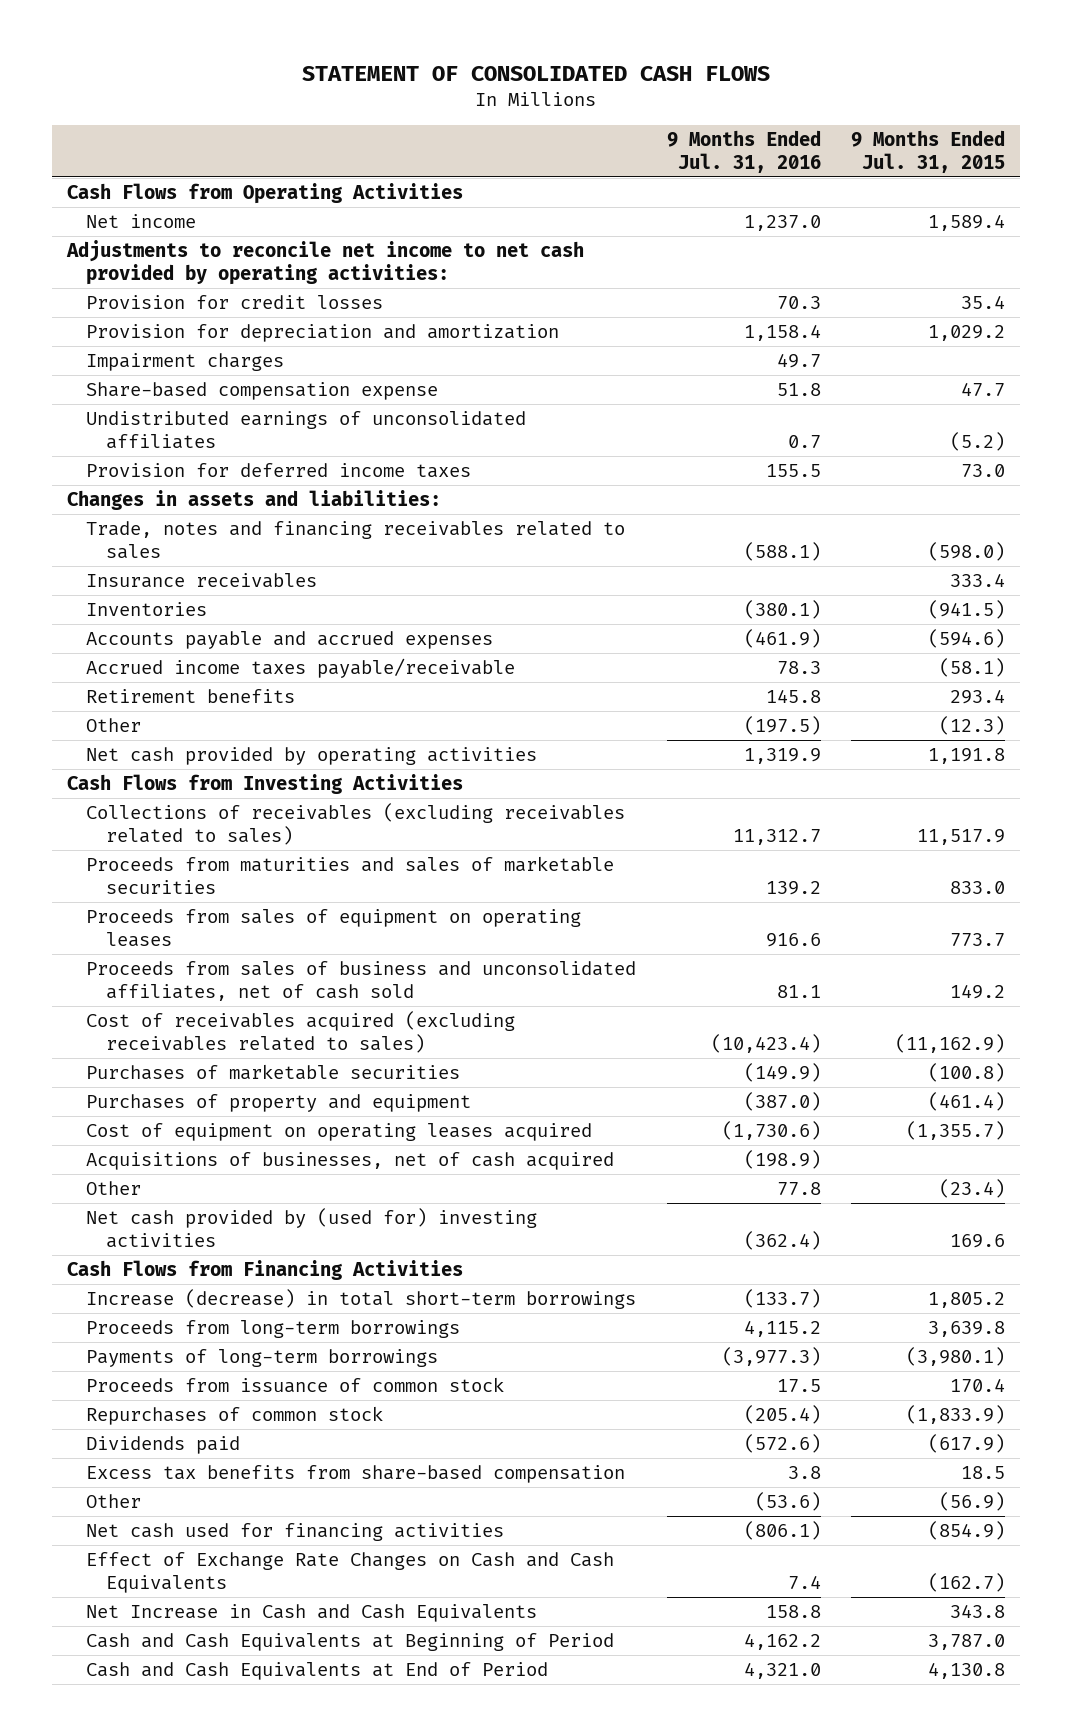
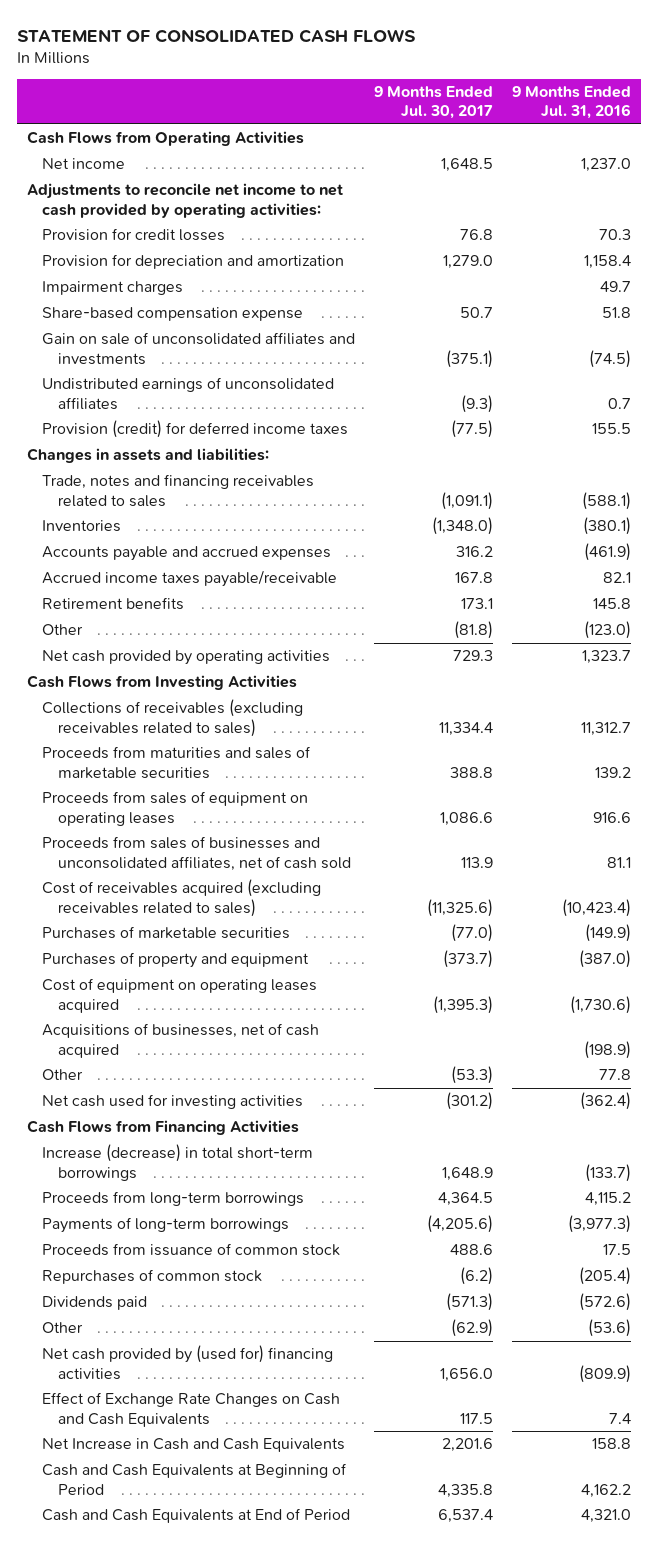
- | 9 Months Ended Jul. 31, 2016 | 9 Months Ended Jul. 31, 2015
+ | 9 Months Ended Jul. 30, 2017 | 9 Months Ended Jul. 31, 2016
+ Gain on sale of unconsolidated affiliates and investments | (375.1) | (74.5)
- Provision for deferred income taxes | 155.5 | 73.0
+ Provision (credit) for deferred income taxes | (77.5) | 155.5
- Insurance receivables | | 333.4
- Accrued income taxes payable/receivable | 78.3 | (58.1)
+ Accrued income taxes payable/receivable | 167.8 | 82.1
- Other | (197.5) | (12.3)
- Net cash provided by operating activities | 1,319.9 | 1,191.8
+ Other | (81.8) | (123.0)
+ Net cash provided by operating activities | 729.3 | 1,323.7
- Proceeds from sales of business and unconsolidated affiliates, net of cash sold | 81.1 | 149.2
+ Proceeds from sales of businesses and unconsolidated affiliates, net of cash sold | 113.9 | 81.1
- Net cash provided by (used for) investing activities | (362.4) | 169.6
+ Net cash used for investing activities | (301.2) | (362.4)
- Excess tax benefits from share-based compensation | 3.8 | 18.5
- Net cash used for financing activities | (806.1) | (854.9)
+ Net cash provided by (used for) financing activities | 1,656.0 | (809.9)

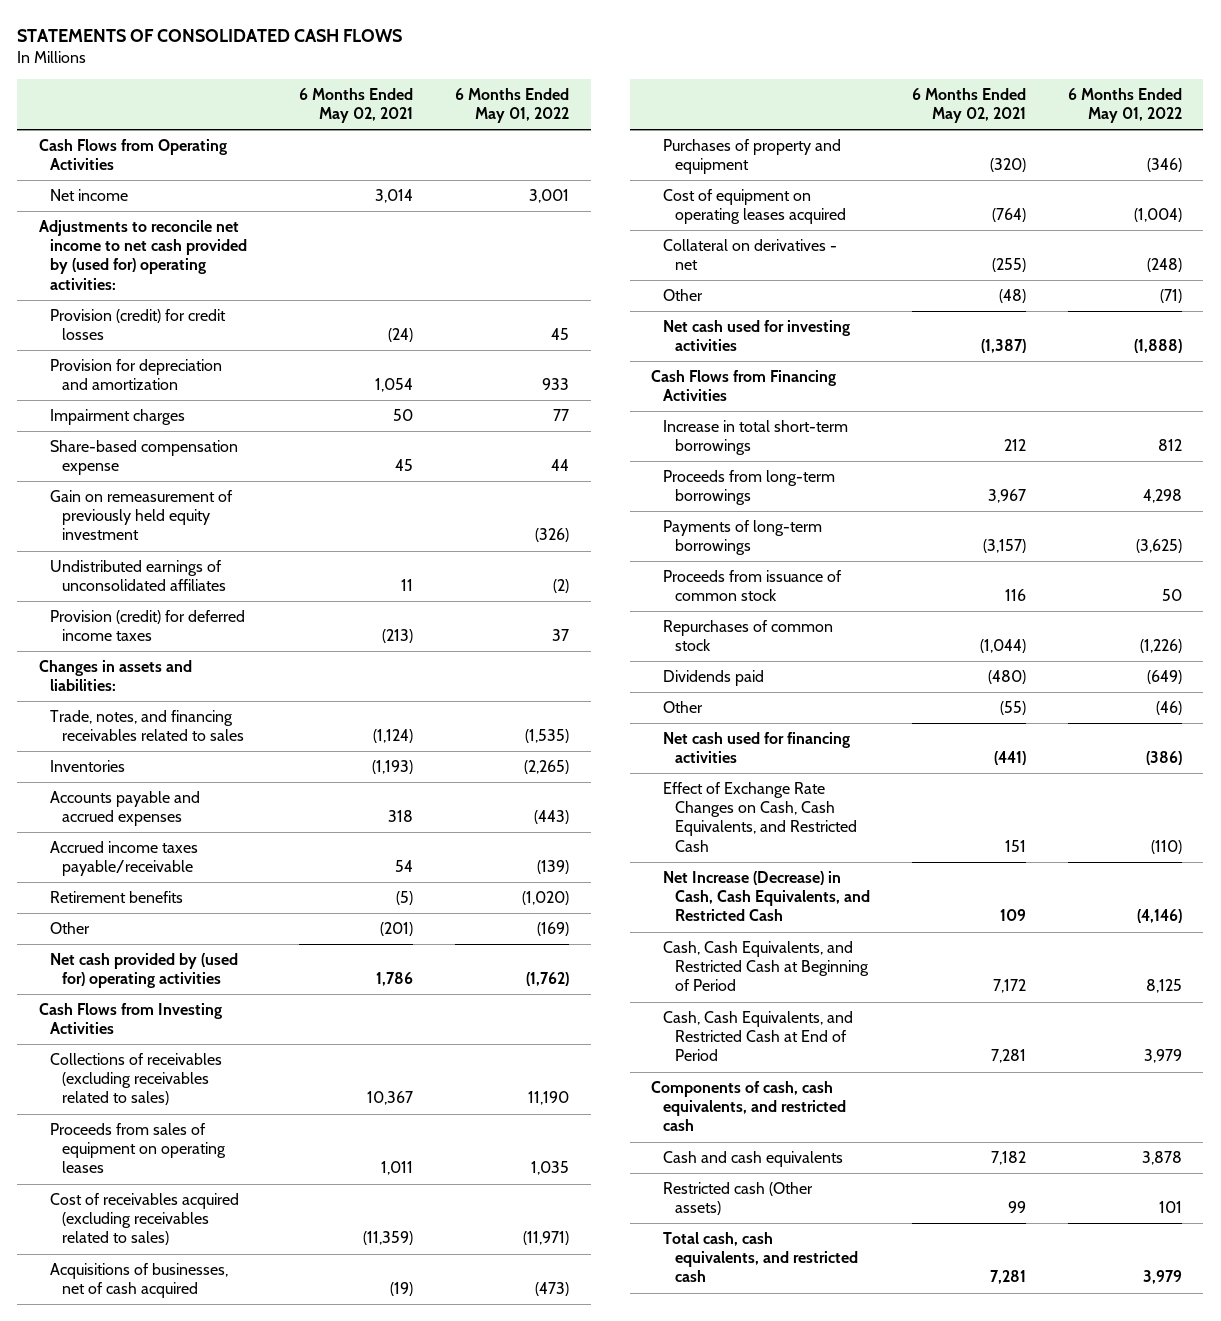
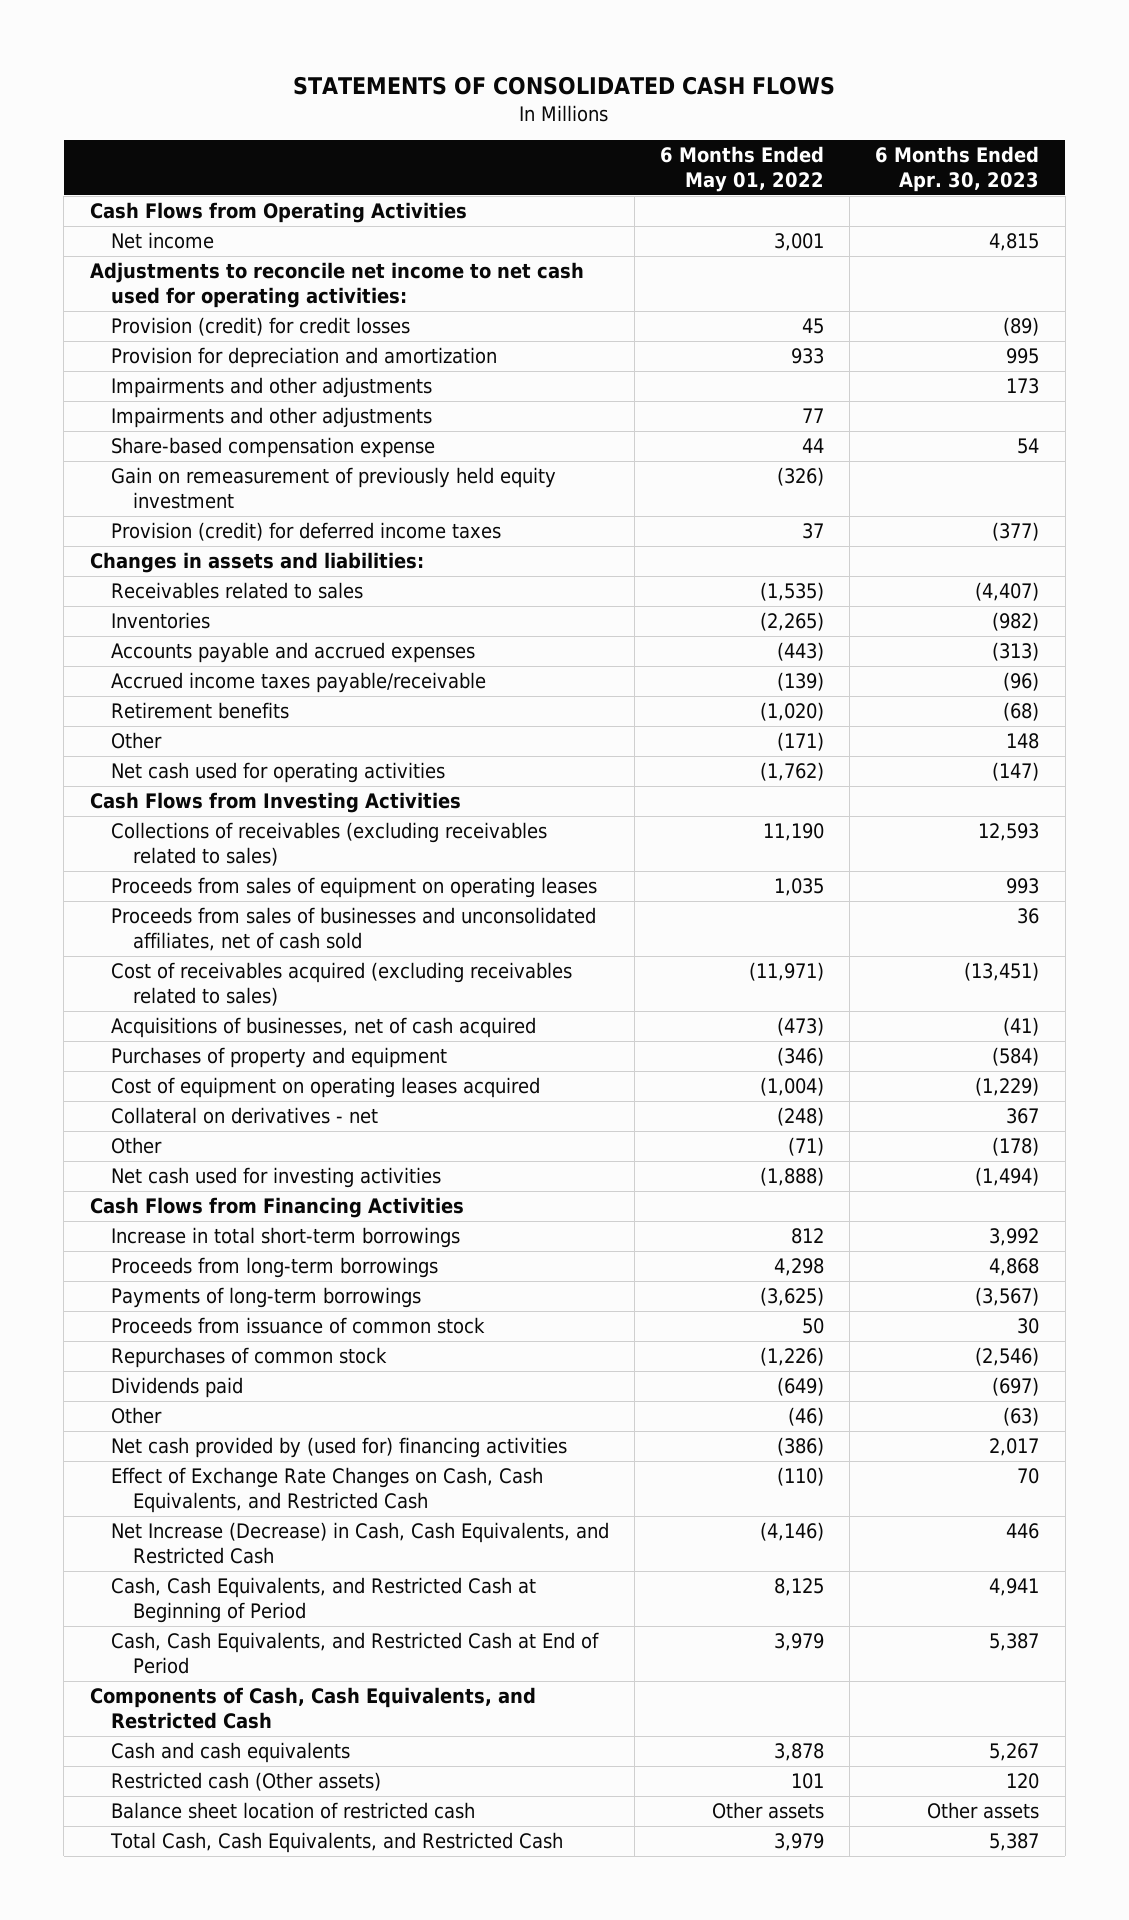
- | 6 Months Ended May 02, 2021 | 6 Months Ended May 01, 2022
+ | 6 Months Ended May 01, 2022 | 6 Months Ended Apr. 30, 2023
- Adjustments to reconcile net income to net cash provided by (used for) operating activities:
+ Adjustments to reconcile net income to net cash used for operating activities:
- Impairment charges | 50 | 77
+ Impairments and other adjustments | | 173
+ Impairments and other adjustments | 77 |
- Undistributed earnings of unconsolidated affiliates | 11 | (2)
- Trade, notes, and financing receivables related to sales | (1,124) | (1,535)
+ Receivables related to sales | (1,535) | (4,407)
- Other | (201) | (169)
- Net cash provided by (used for) operating activities | 1,786 | (1,762)
+ Other | (171) | 148
+ Net cash used for operating activities | (1,762) | (147)
+ Proceeds from sales of businesses and unconsolidated affiliates, net of cash sold | | 36
- Net cash used for financing activities | (441) | (386)
+ Net cash provided by (used for) financing activities | (386) | 2,017
- Components of cash, cash equivalents, and restricted cash
+ Components of Cash, Cash Equivalents, and Restricted Cash
- Total cash, cash equivalents, and restricted cash | 7,281 | 3,979
+ Balance sheet location of restricted cash | Other assets | Other assets
+ Total Cash, Cash Equivalents, and Restricted Cash | 3,979 | 5,387

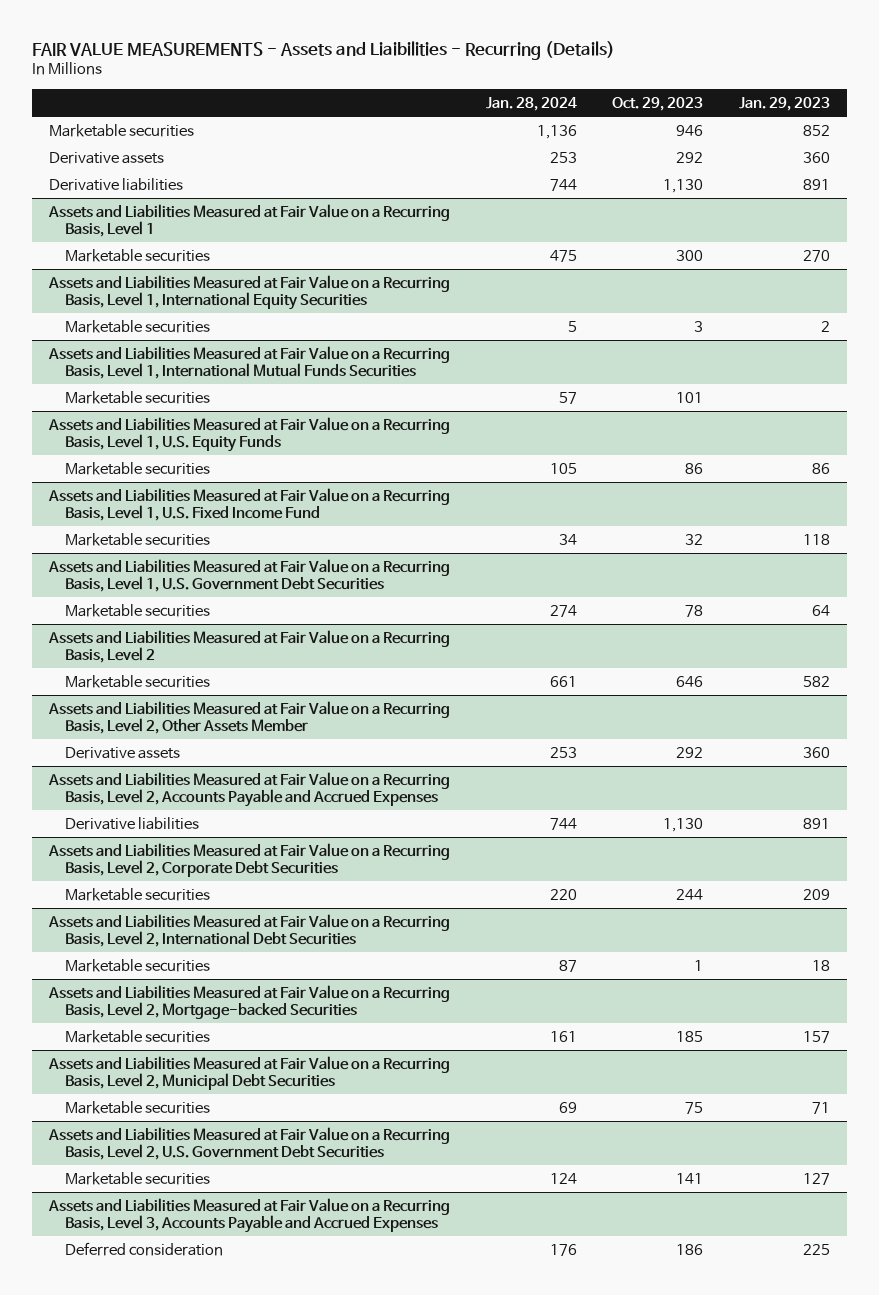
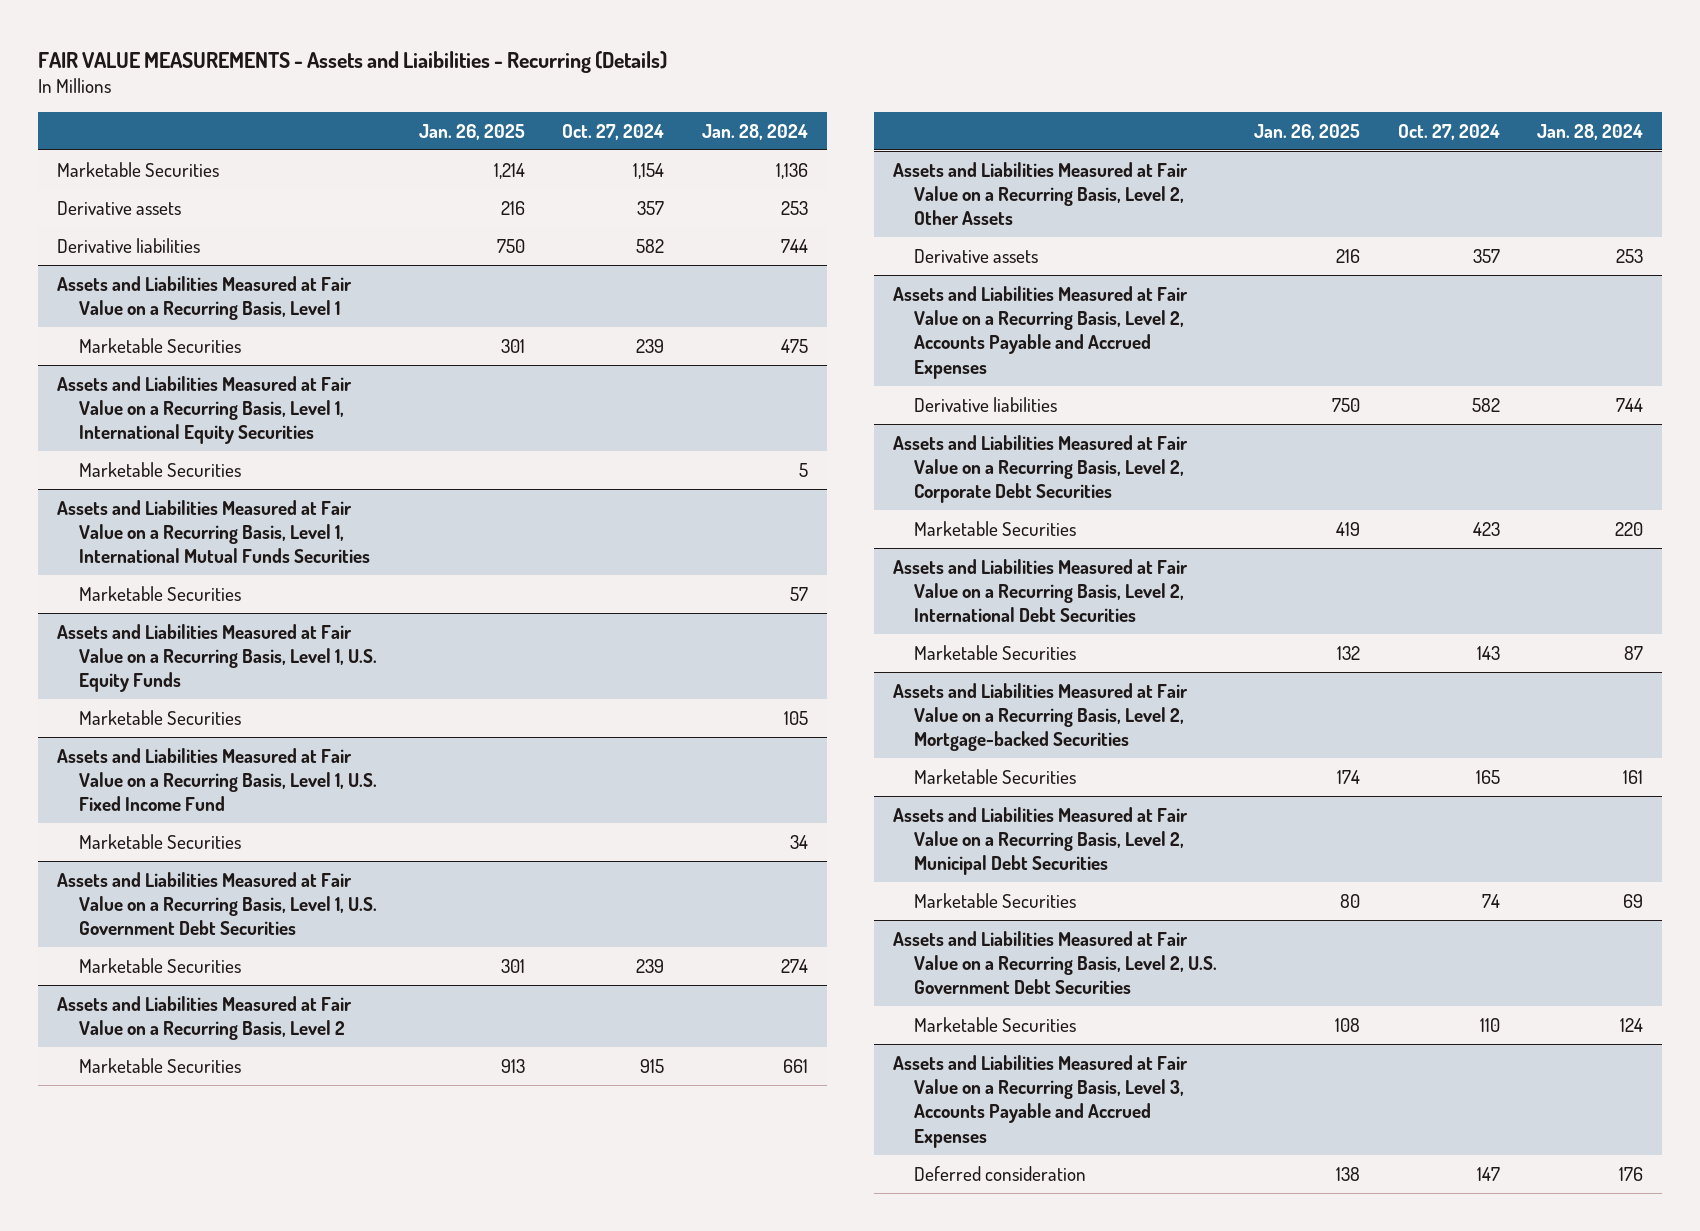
- | Jan. 28, 2024 | Oct. 29, 2023 | Jan. 29, 2023
+ | Jan. 26, 2025 | Oct. 27, 2024 | Jan. 28, 2024
- Marketable securities | 1,136 | 946 | 852
+ Marketable Securities | 1,214 | 1,154 | 1,136
@ Assets and Liabilities Measured at Fair Value on a Recurring Basis, Level 1
- Marketable securities | 475 | 300 | 270
+ Marketable Securities | 301 | 239 | 475
@ Assets and Liabilities Measured at Fair Value on a Recurring Basis, Level 1, International Equity Securities
- Marketable securities | 5 | 3 | 2
+ Marketable Securities | | | 5
@ Assets and Liabilities Measured at Fair Value on a Recurring Basis, Level 1, International Mutual Funds Securities
- Marketable securities | 57 | 101 |
+ Marketable Securities | | | 57
@ Assets and Liabilities Measured at Fair Value on a Recurring Basis, Level 1, U.S. Equity Funds
- Marketable securities | 105 | 86 | 86
+ Marketable Securities | | | 105
@ Assets and Liabilities Measured at Fair Value on a Recurring Basis, Level 1, U.S. Fixed Income Fund
- Marketable securities | 34 | 32 | 118
+ Marketable Securities | | | 34
@ Assets and Liabilities Measured at Fair Value on a Recurring Basis, Level 1, U.S. Government Debt Securities
- Marketable securities | 274 | 78 | 64
+ Marketable Securities | 301 | 239 | 274
@ Assets and Liabilities Measured at Fair Value on a Recurring Basis, Level 2
- Marketable securities | 661 | 646 | 582
- Assets and Liabilities Measured at Fair Value on a Recurring Basis, Level 2, Other Assets Member
@ Assets and Liabilities Measured at Fair Value on a Recurring Basis, Level 2
+ Marketable Securities | 913 | 915 | 661
+ Assets and Liabilities Measured at Fair Value on a Recurring Basis, Level 2, Other Assets
@ Assets and Liabilities Measured at Fair Value on a Recurring Basis, Level 2, Corporate Debt Securities
- Marketable securities | 220 | 244 | 209
+ Marketable Securities | 419 | 423 | 220
@ Assets and Liabilities Measured at Fair Value on a Recurring Basis, Level 2, International Debt Securities
- Marketable securities | 87 | 1 | 18
+ Marketable Securities | 132 | 143 | 87
@ Assets and Liabilities Measured at Fair Value on a Recurring Basis, Level 2, Mortgage-backed Securities
- Marketable securities | 161 | 185 | 157
+ Marketable Securities | 174 | 165 | 161
@ Assets and Liabilities Measured at Fair Value on a Recurring Basis, Level 2, Municipal Debt Securities
- Marketable securities | 69 | 75 | 71
+ Marketable Securities | 80 | 74 | 69
@ Assets and Liabilities Measured at Fair Value on a Recurring Basis, Level 2, U.S. Government Debt Securities
- Marketable securities | 124 | 141 | 127
+ Marketable Securities | 108 | 110 | 124

